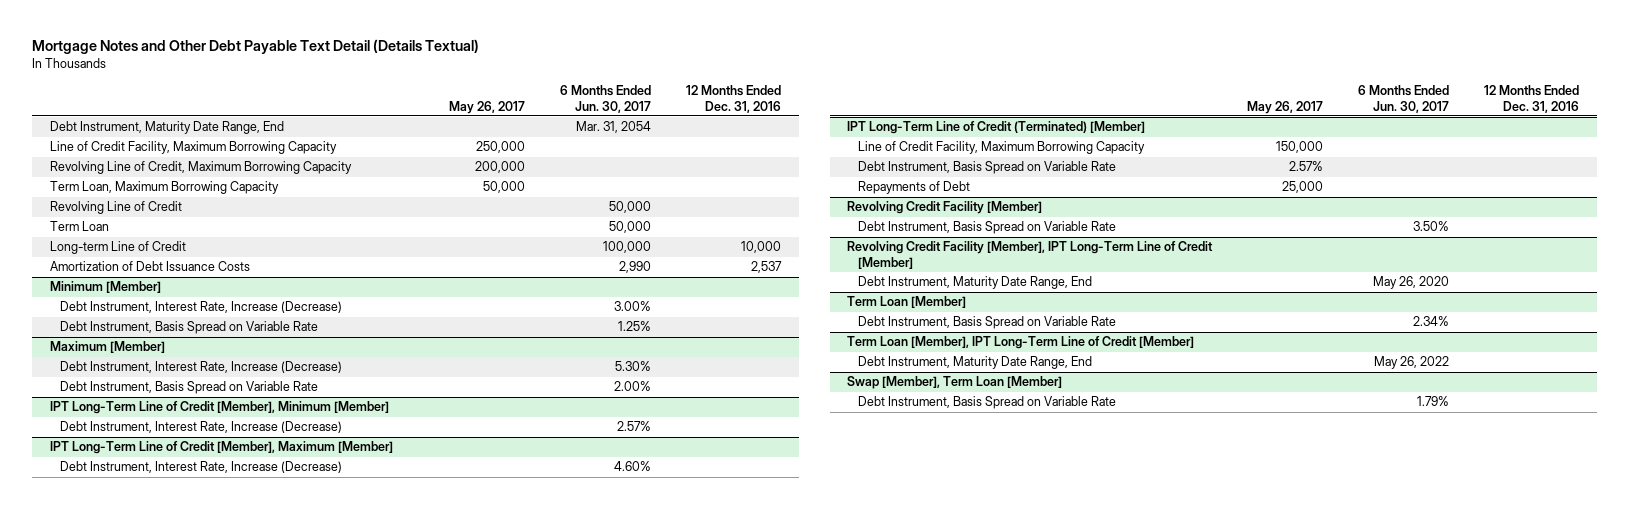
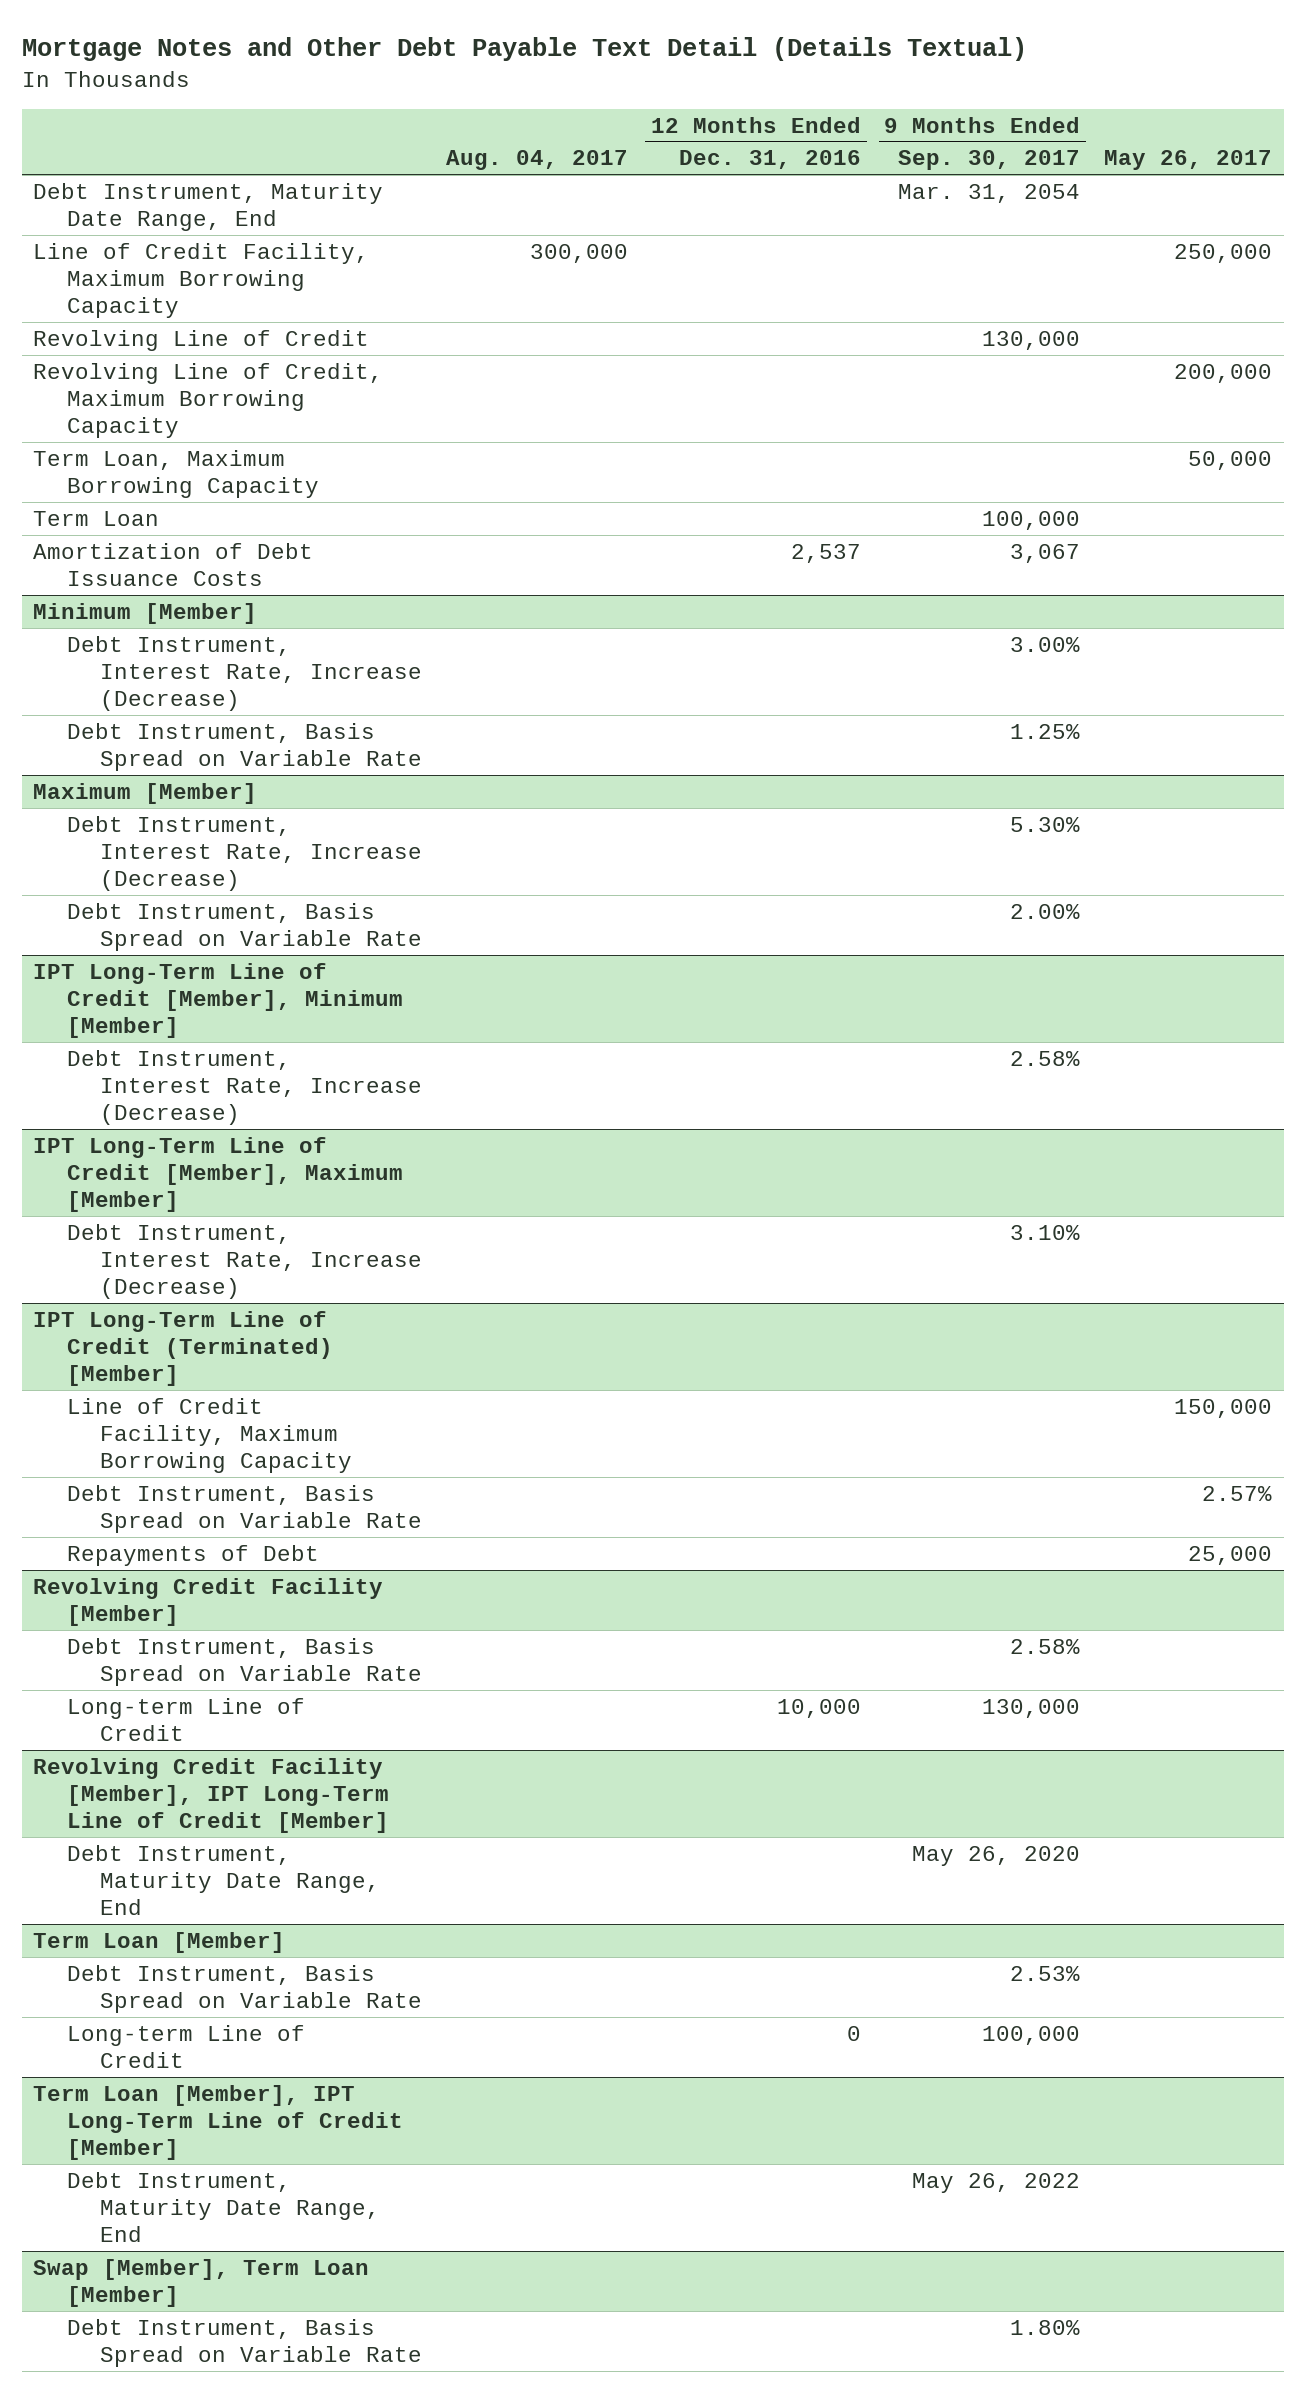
- | May 26, 2017 | 6 Months Ended Jun. 30, 2017 | 12 Months Ended Dec. 31, 2016
+ | Aug. 04, 2017 | 12 Months Ended Dec. 31, 2016 | 9 Months Ended Sep. 30, 2017 | May 26, 2017
moved up: Revolving Line of Credit | | | 130,000 |
- Long-term Line of Credit | | 100,000 | 10,000
@ Revolving Credit Facility [Member]
+ Long-term Line of Credit | | 10,000 | 130,000 |
@ Term Loan [Member]
+ Long-term Line of Credit | | 0 | 100,000 |

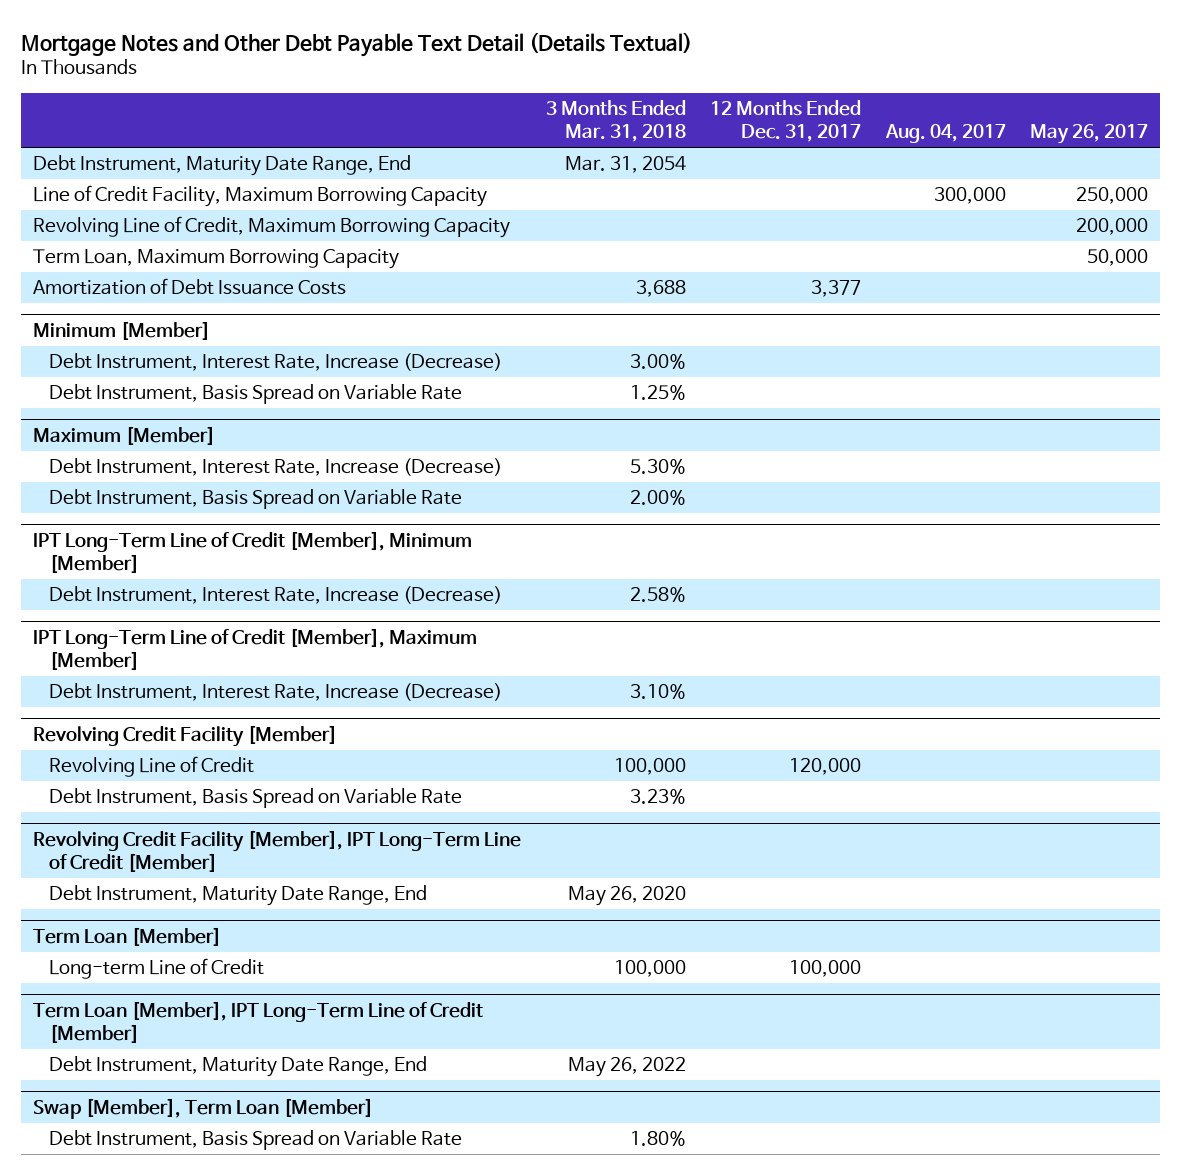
- | Aug. 04, 2017 | 12 Months Ended Dec. 31, 2016 | 9 Months Ended Sep. 30, 2017 | May 26, 2017
+ | 3 Months Ended Mar. 31, 2018 | 12 Months Ended Dec. 31, 2017 | Aug. 04, 2017 | May 26, 2017
- Revolving Line of Credit | | | 130,000 |
- Term Loan | | | 100,000 |
- IPT Long-Term Line of Credit (Terminated) [Member]
- Line of Credit Facility, Maximum Borrowing Capacity | | | | 150,000
- Debt Instrument, Basis Spread on Variable Rate | | | | 2.57%
- Repayments of Debt | | | | 25,000
@ Revolving Credit Facility [Member]
+ Revolving Line of Credit | 100,000 | 120,000 | |
- Long-term Line of Credit | | 10,000 | 130,000 |
@ Term Loan [Member]
- Debt Instrument, Basis Spread on Variable Rate | | | 2.53% |

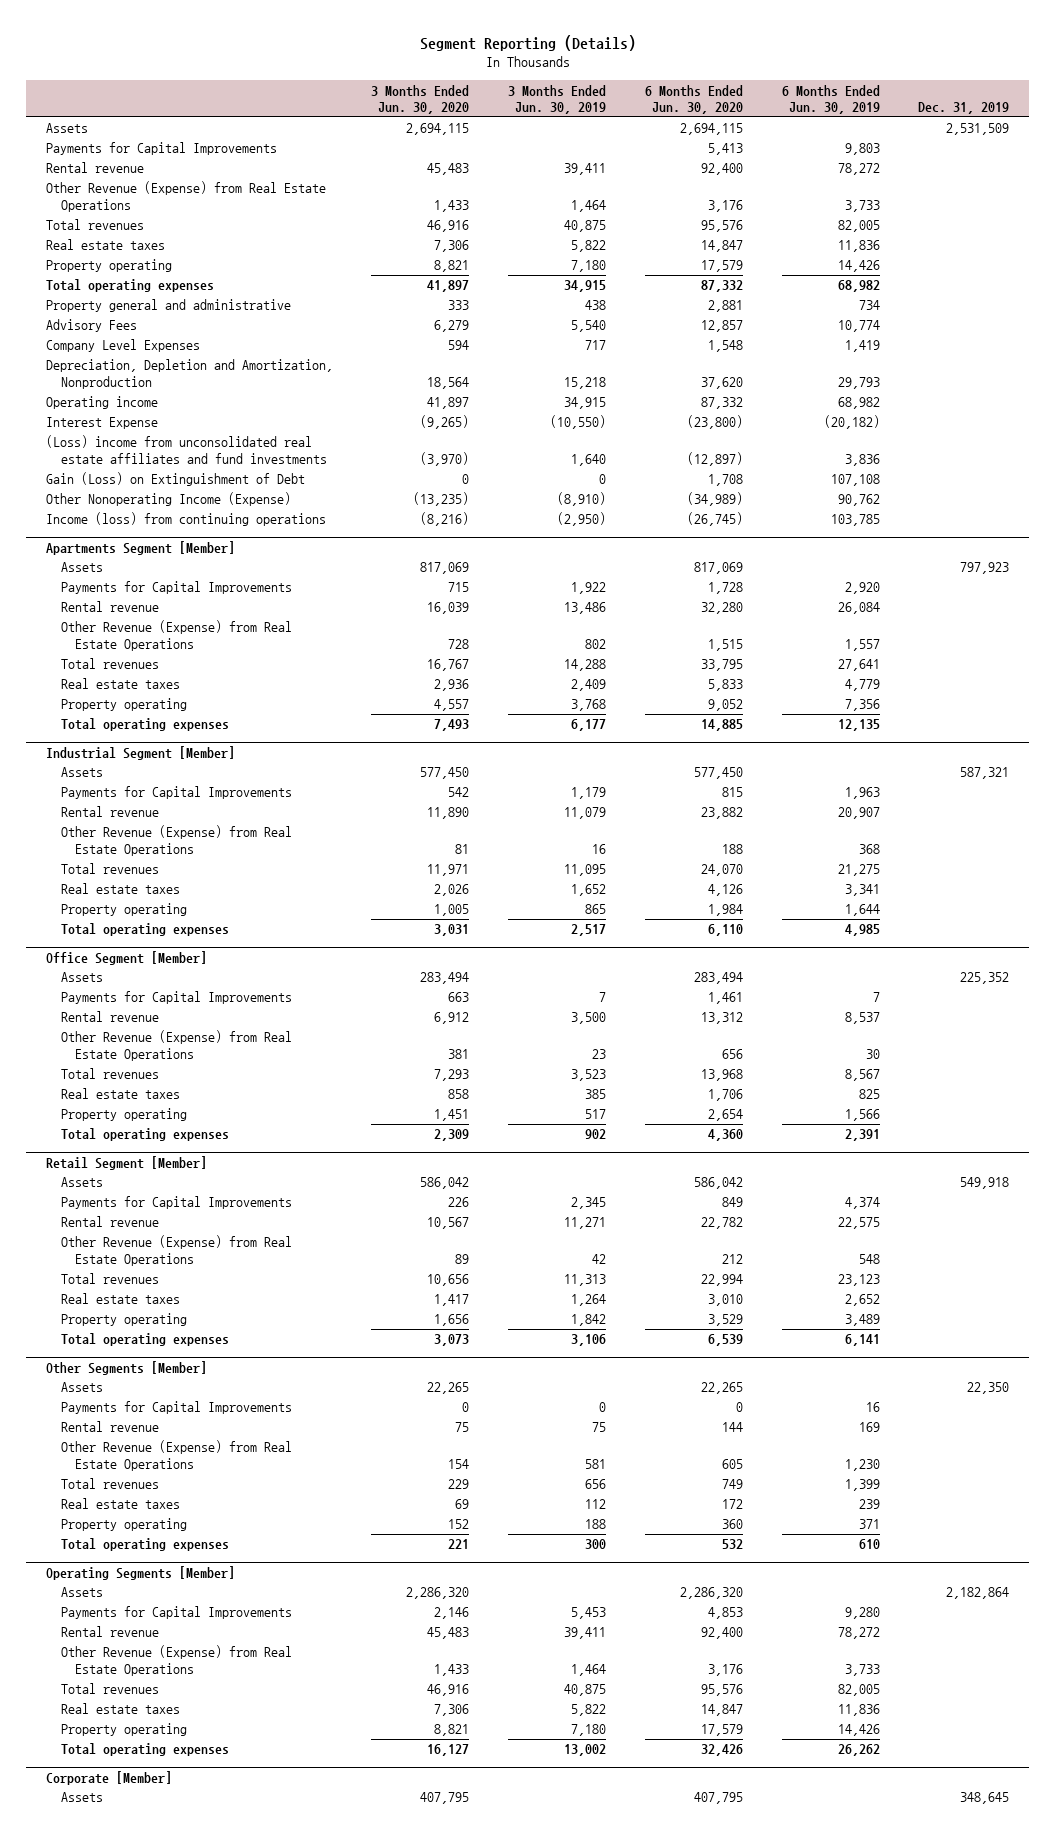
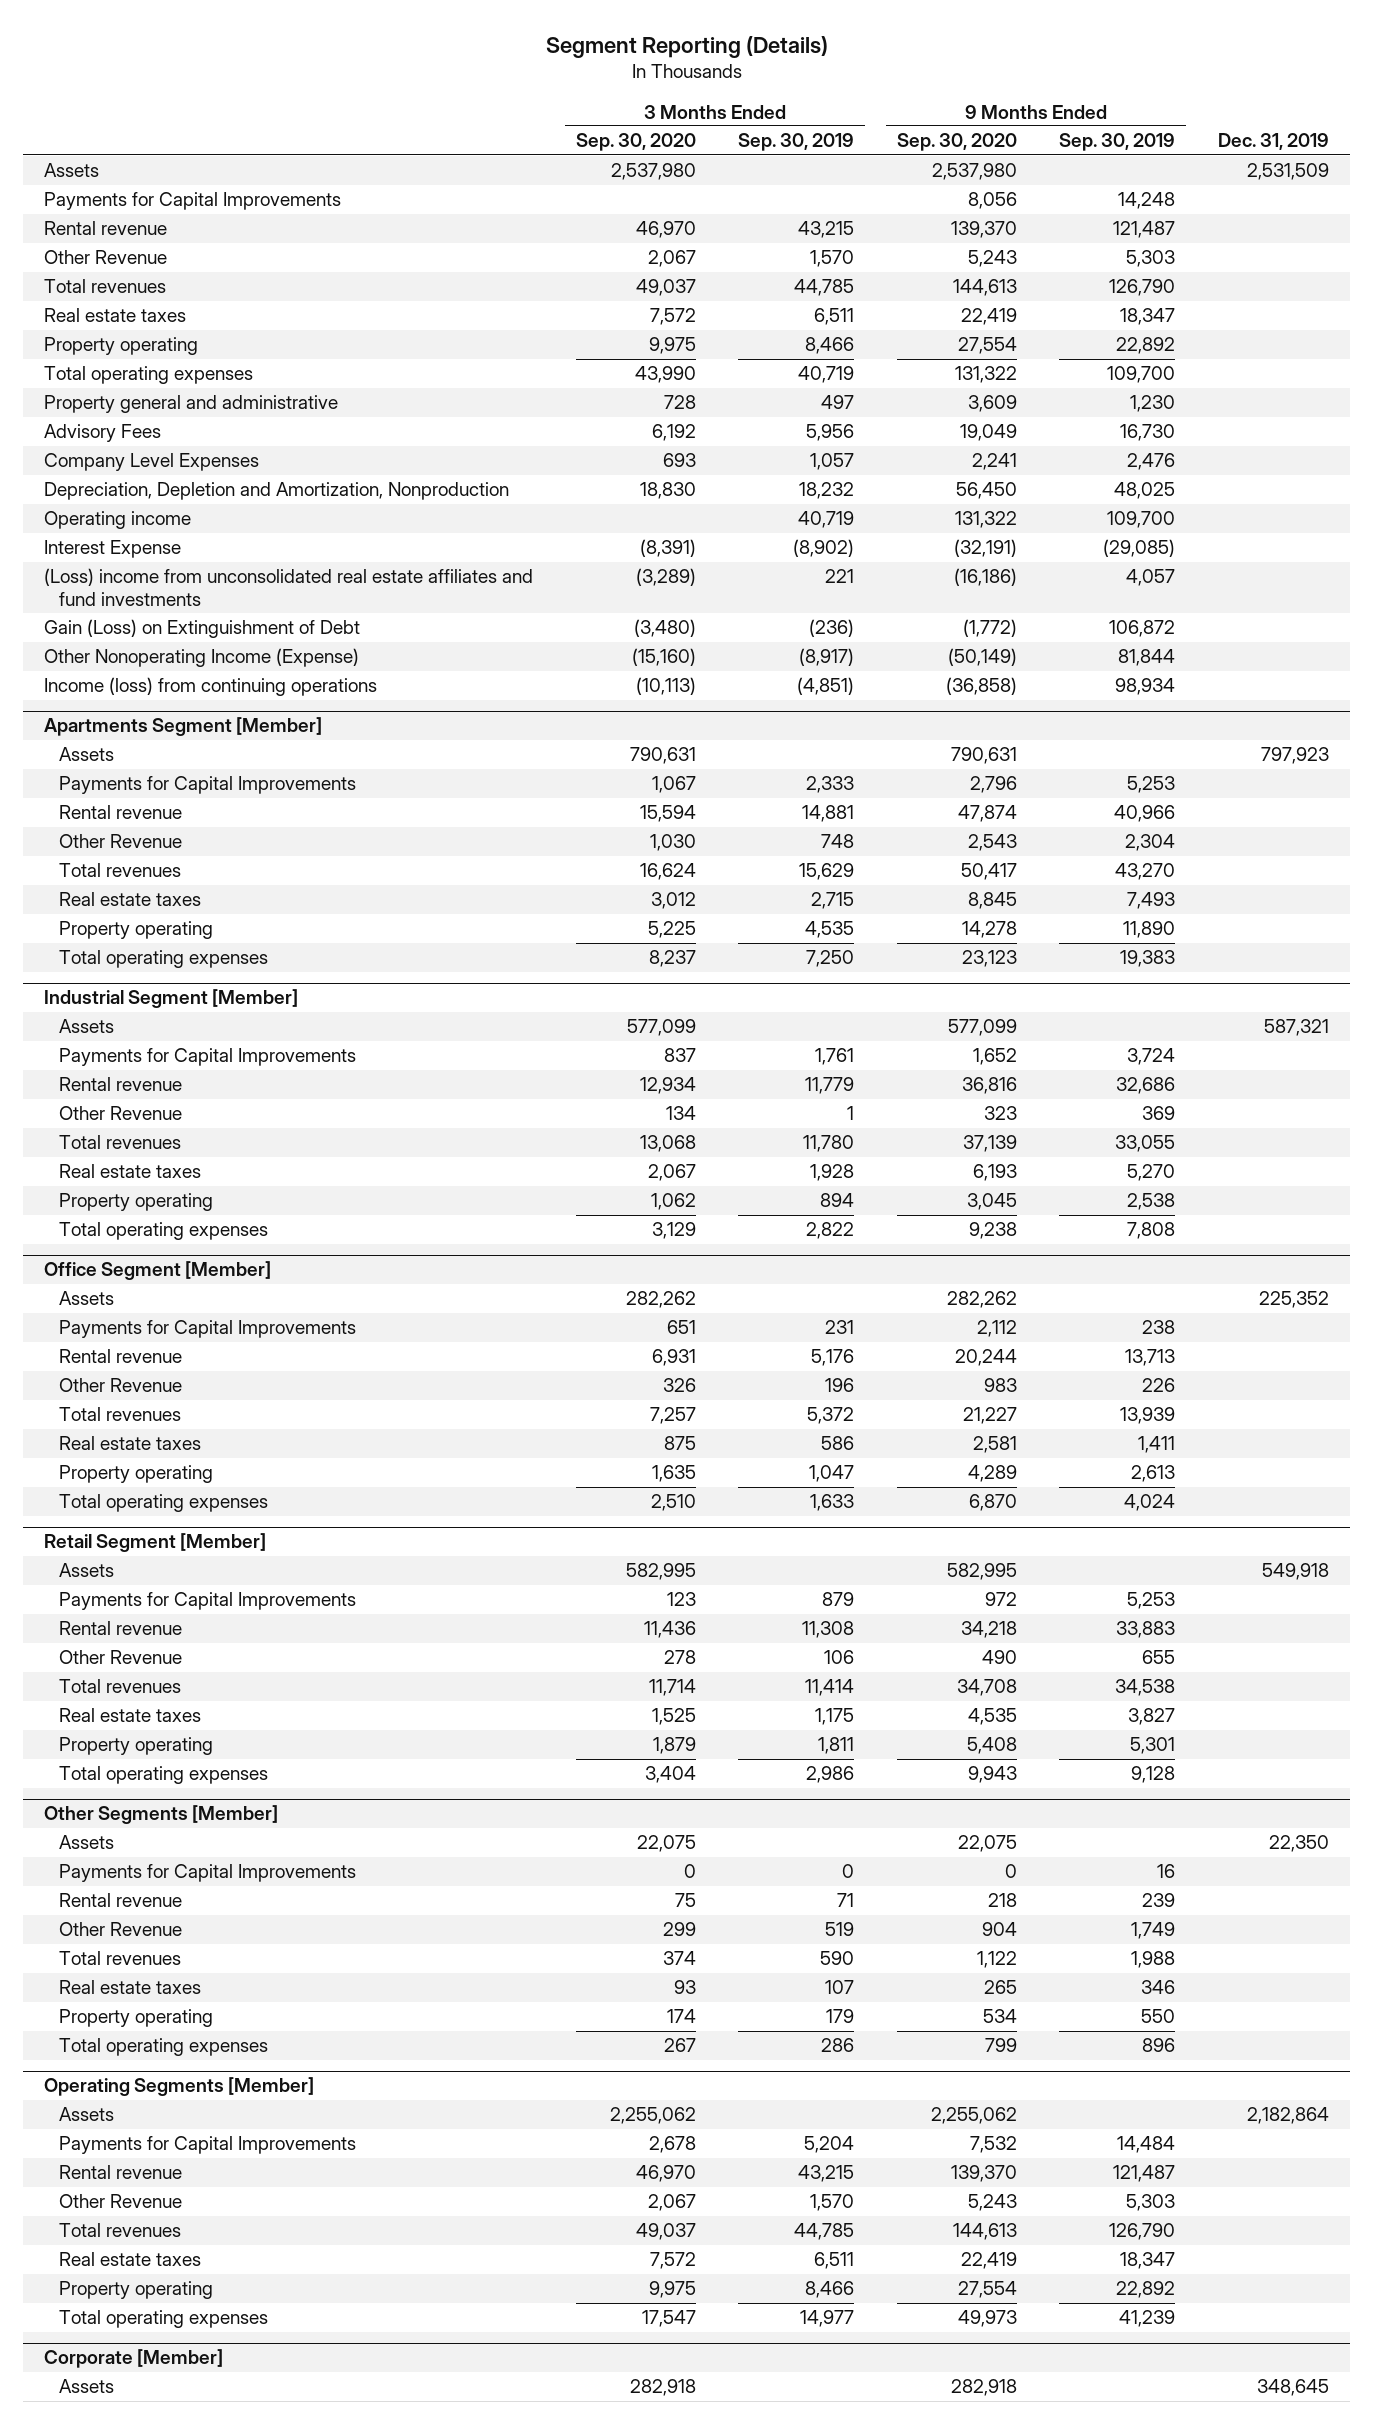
- | 3 Months Ended Jun. 30, 2020 | 3 Months Ended Jun. 30, 2019 | 6 Months Ended Jun. 30, 2020 | 6 Months Ended Jun. 30, 2019 | Dec. 31, 2019
+ | 3 Months Ended Sep. 30, 2020 | 3 Months Ended Sep. 30, 2019 | 9 Months Ended Sep. 30, 2020 | 9 Months Ended Sep. 30, 2019 | Dec. 31, 2019
- Other Revenue (Expense) from Real Estate Operations | 1,433 | 1,464 | 3,176 | 3,733 |
+ Other Revenue | 2,067 | 1,570 | 5,243 | 5,303 |
@ Apartments Segment [Member]
- Other Revenue (Expense) from Real Estate Operations | 728 | 802 | 1,515 | 1,557 |
+ Other Revenue | 1,030 | 748 | 2,543 | 2,304 |
@ Industrial Segment [Member]
- Other Revenue (Expense) from Real Estate Operations | 81 | 16 | 188 | 368 |
+ Other Revenue | 134 | 1 | 323 | 369 |
@ Office Segment [Member]
- Other Revenue (Expense) from Real Estate Operations | 381 | 23 | 656 | 30 |
+ Other Revenue | 326 | 196 | 983 | 226 |
@ Retail Segment [Member]
- Other Revenue (Expense) from Real Estate Operations | 89 | 42 | 212 | 548 |
+ Other Revenue | 278 | 106 | 490 | 655 |
@ Other Segments [Member]
- Other Revenue (Expense) from Real Estate Operations | 154 | 581 | 605 | 1,230 |
+ Other Revenue | 299 | 519 | 904 | 1,749 |
@ Operating Segments [Member]
- Other Revenue (Expense) from Real Estate Operations | 1,433 | 1,464 | 3,176 | 3,733 |
+ Other Revenue | 2,067 | 1,570 | 5,243 | 5,303 |

